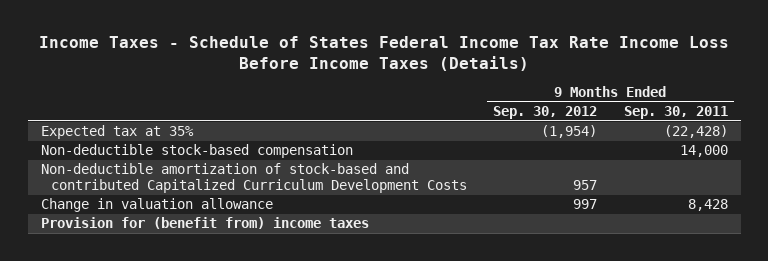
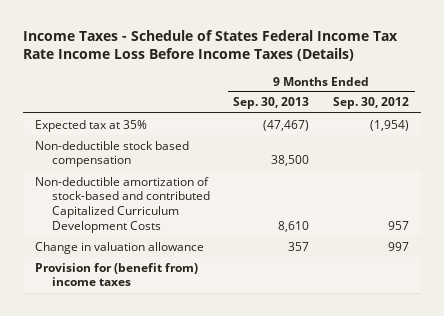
- | 9 Months Ended Sep. 30, 2012 | 9 Months Ended Sep. 30, 2011
+ | 9 Months Ended Sep. 30, 2013 | 9 Months Ended Sep. 30, 2012
- Non-deductible stock-based compensation | | 14,000
+ Non-deductible stock based compensation | 38,500 |

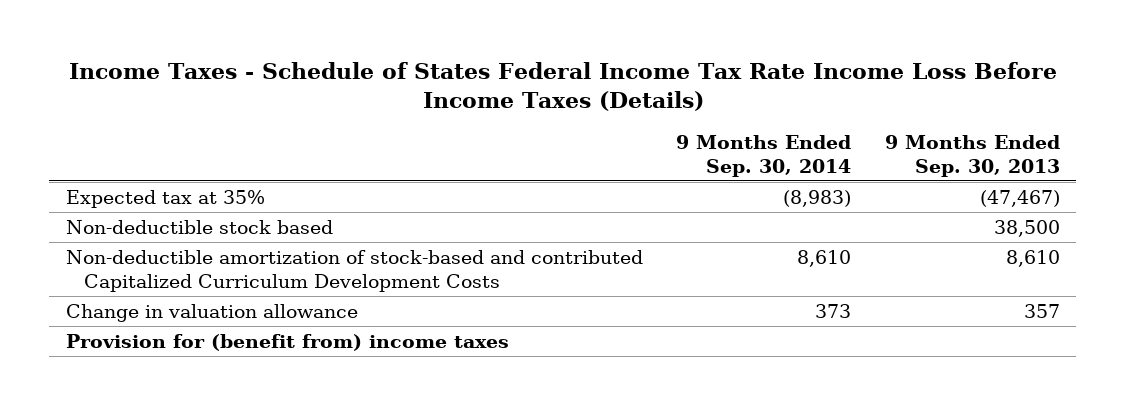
- | 9 Months Ended Sep. 30, 2013 | 9 Months Ended Sep. 30, 2012
+ | 9 Months Ended Sep. 30, 2014 | 9 Months Ended Sep. 30, 2013
- Non-deductible stock based compensation | 38,500 |
+ Non-deductible stock based | | 38,500

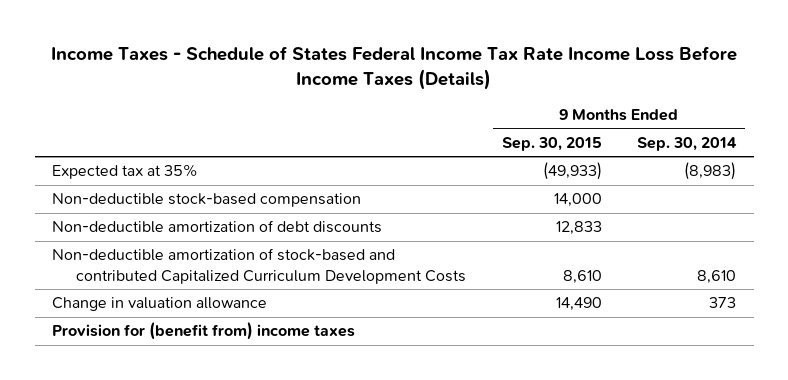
- | 9 Months Ended Sep. 30, 2014 | 9 Months Ended Sep. 30, 2013
+ | 9 Months Ended Sep. 30, 2015 | 9 Months Ended Sep. 30, 2014
- Non-deductible stock based | | 38,500
+ Non-deductible stock-based compensation | 14,000 |
+ Non-deductible amortization of debt discounts | 12,833 |

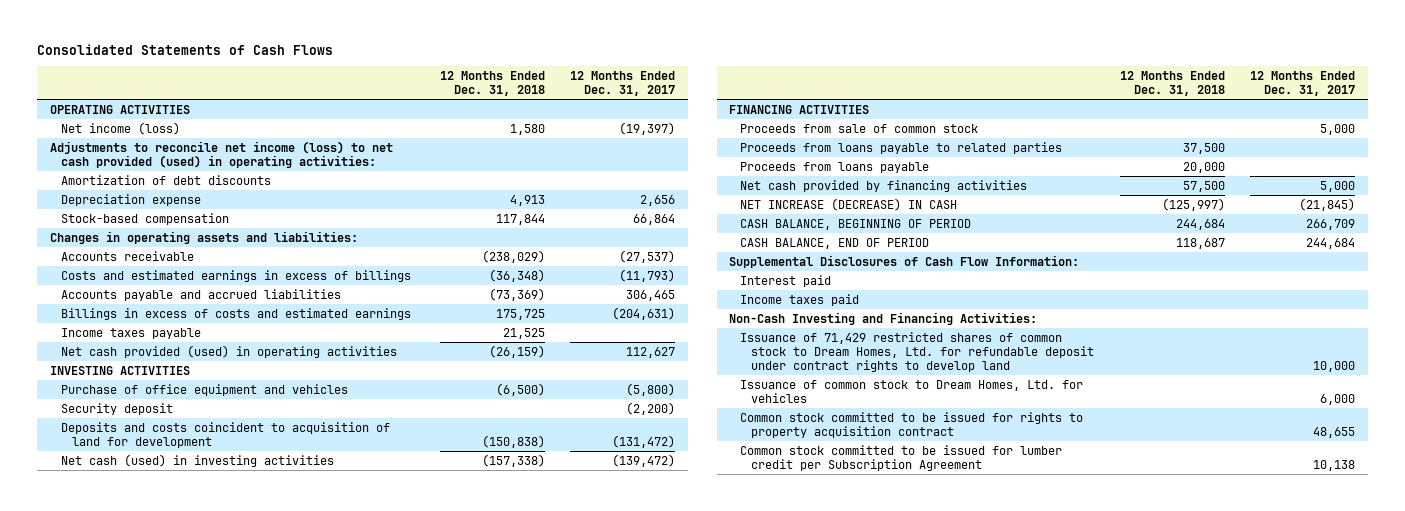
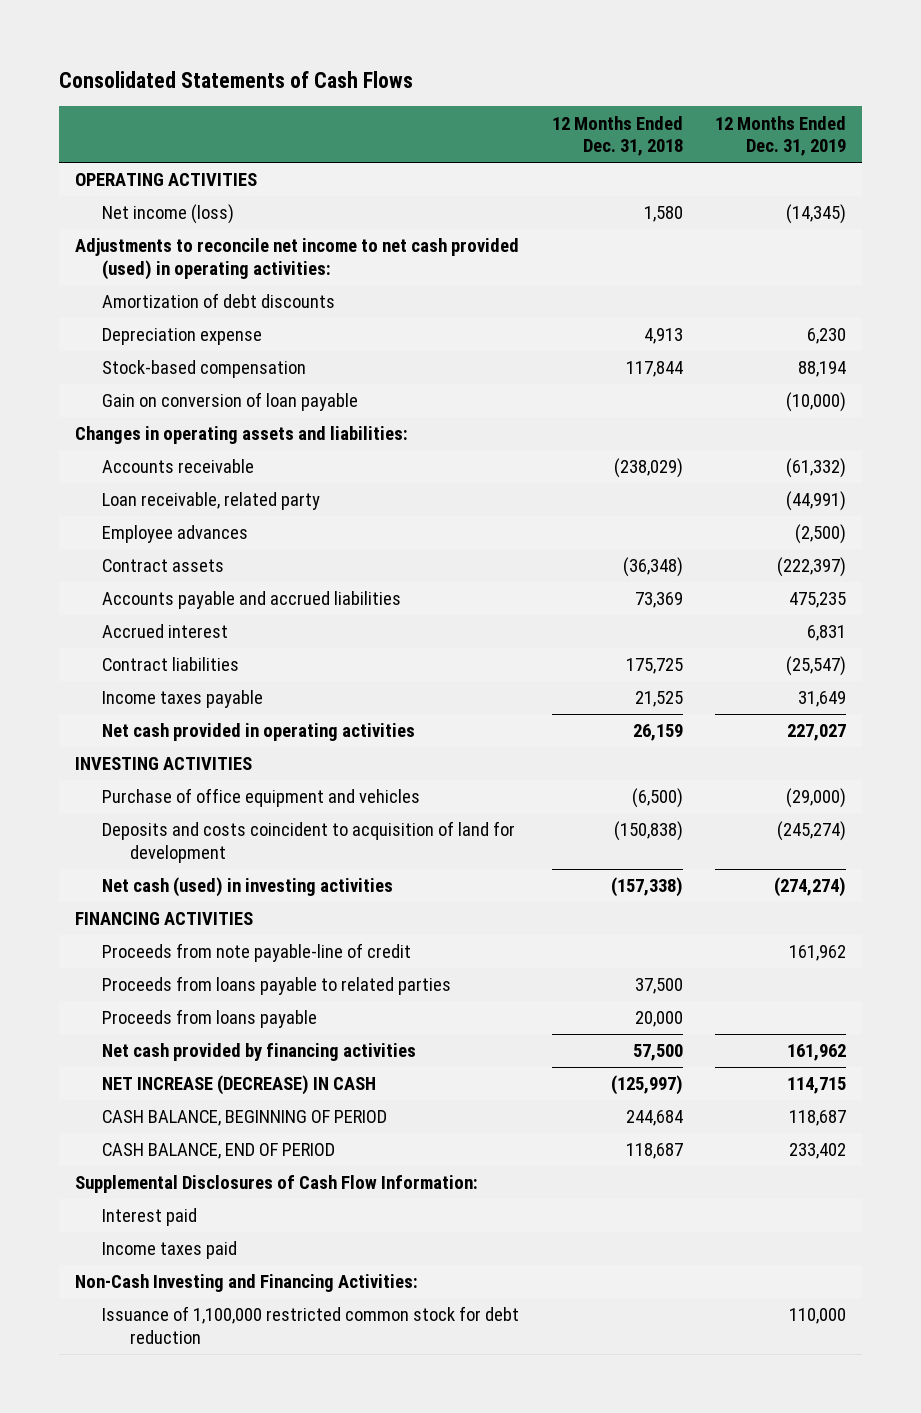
- | 12 Months Ended Dec. 31, 2018 | 12 Months Ended Dec. 31, 2017
+ | 12 Months Ended Dec. 31, 2018 | 12 Months Ended Dec. 31, 2019
- Adjustments to reconcile net income (loss) to net cash provided (used) in operating activities:
+ Adjustments to reconcile net income to net cash provided (used) in operating activities:
+ Gain on conversion of loan payable | | (10,000)
- Costs and estimated earnings in excess of billings | (36,348) | (11,793)
- Accounts payable and accrued liabilities | (73,369) | 306,465
- Billings in excess of costs and estimated earnings | 175,725 | (204,631)
+ Loan receivable, related party | | (44,991)
+ Employee advances | | (2,500)
+ Contract assets | (36,348) | (222,397)
+ Accounts payable and accrued liabilities | 73,369 | 475,235
+ Accrued interest | | 6,831
+ Contract liabilities | 175,725 | (25,547)
- Net cash provided (used) in operating activities | (26,159) | 112,627
+ Net cash provided in operating activities | 26,159 | 227,027
- Security deposit | | (2,200)
- Proceeds from sale of common stock | | 5,000
+ Proceeds from note payable-line of credit | | 161,962
- Issuance of 71,429 restricted shares of common stock to Dream Homes, Ltd. for refundable deposit under contract rights to develop land | | 10,000
- Issuance of common stock to Dream Homes, Ltd. for vehicles | | 6,000
- Common stock committed to be issued for rights to property acquisition contract | | 48,655
- Common stock committed to be issued for lumber credit per Subscription Agreement | | 10,138
+ Issuance of 1,100,000 restricted common stock for debt reduction | | 110,000

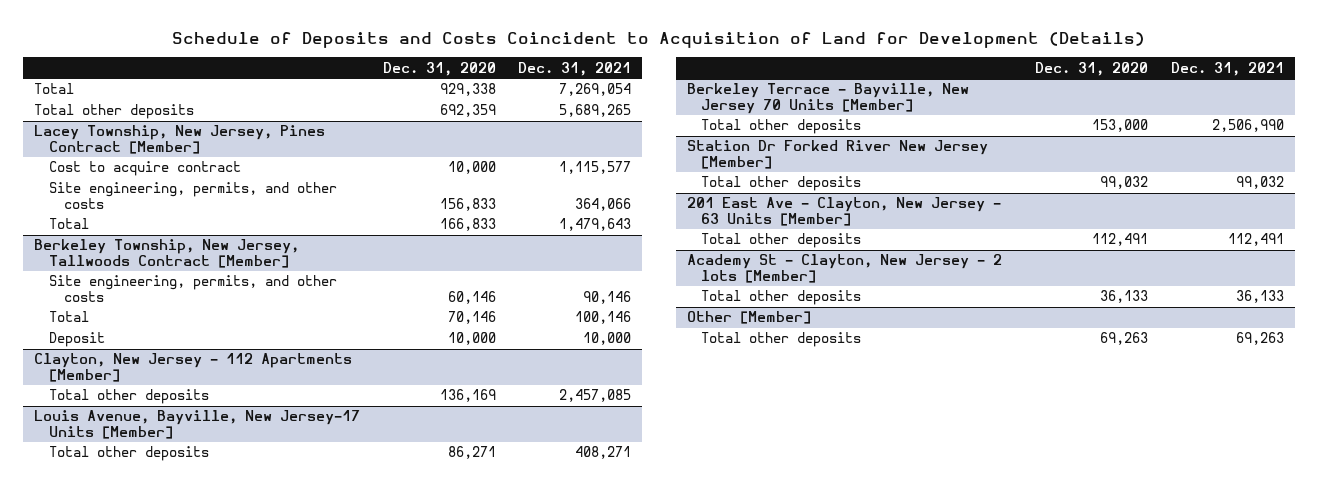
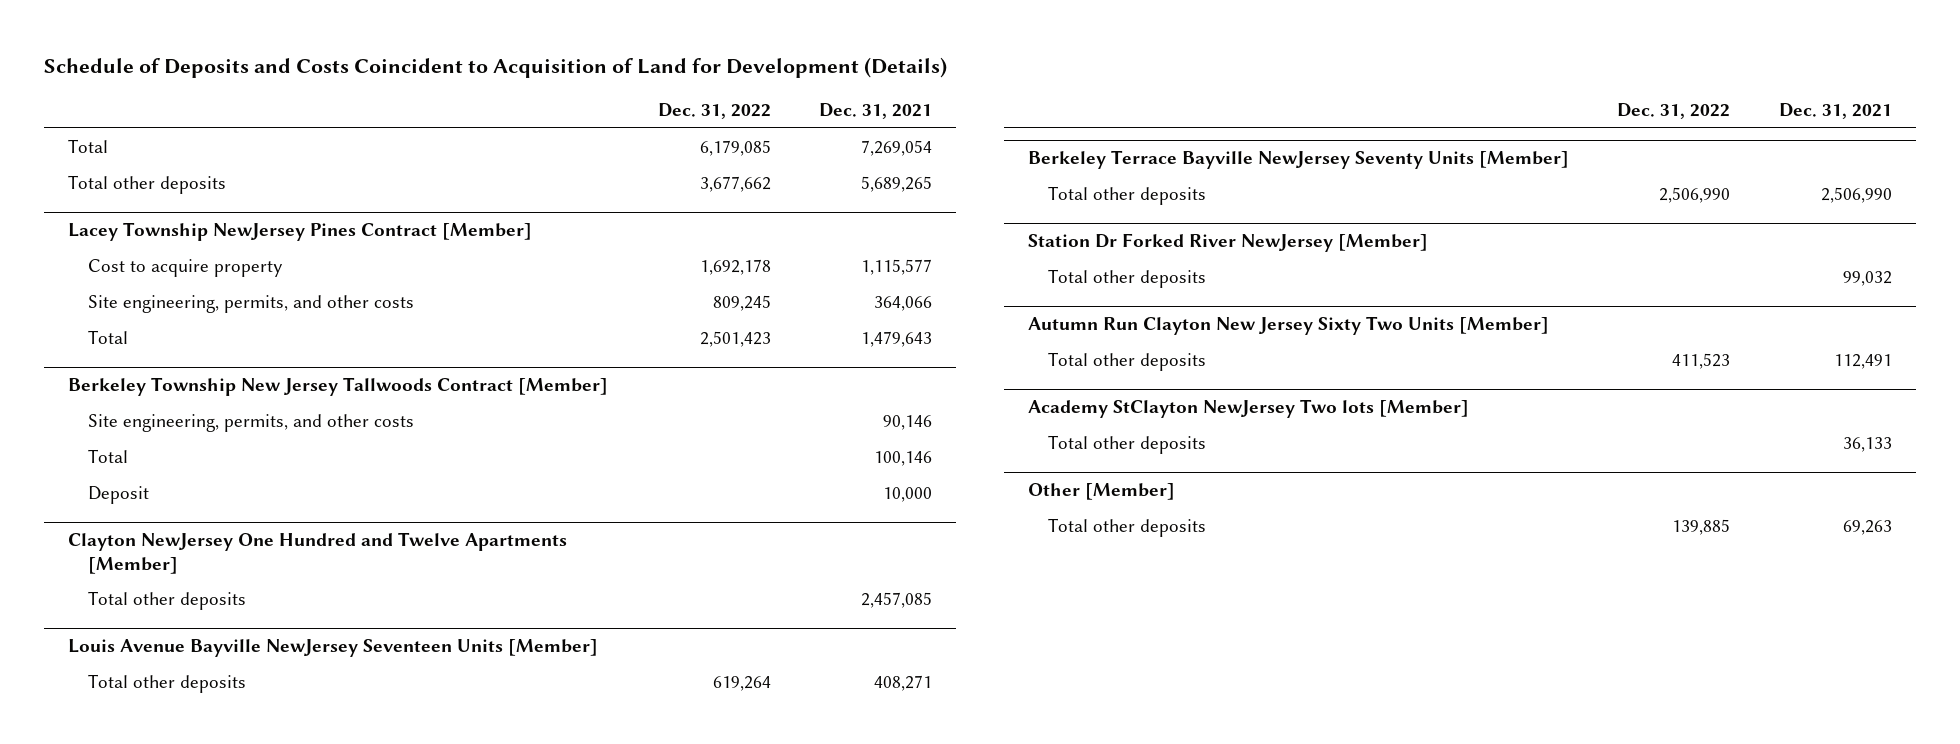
- | Dec. 31, 2020 | Dec. 31, 2021
+ | Dec. 31, 2022 | Dec. 31, 2021
- Lacey Township, New Jersey, Pines Contract [Member]
- Cost to acquire contract | 10,000 | 1,115,577
+ Lacey Township NewJersey Pines Contract [Member]
+ Cost to acquire property | 1,692,178 | 1,115,577
- Berkeley Township, New Jersey, Tallwoods Contract [Member]
+ Berkeley Township New Jersey Tallwoods Contract [Member]
- Clayton, New Jersey - 112 Apartments [Member]
+ Clayton NewJersey One Hundred and Twelve Apartments [Member]
- Louis Avenue, Bayville, New Jersey-17 Units [Member]
+ Louis Avenue Bayville NewJersey Seventeen Units [Member]
- Berkeley Terrace - Bayville, New Jersey 70 Units [Member]
+ Berkeley Terrace Bayville NewJersey Seventy Units [Member]
- Station Dr Forked River New Jersey [Member]
+ Station Dr Forked River NewJersey [Member]
- 201 East Ave - Clayton, New Jersey - 63 Units [Member]
+ Autumn Run Clayton New Jersey Sixty Two Units [Member]
- Academy St - Clayton, New Jersey - 2 lots [Member]
+ Academy StClayton NewJersey Two lots [Member]

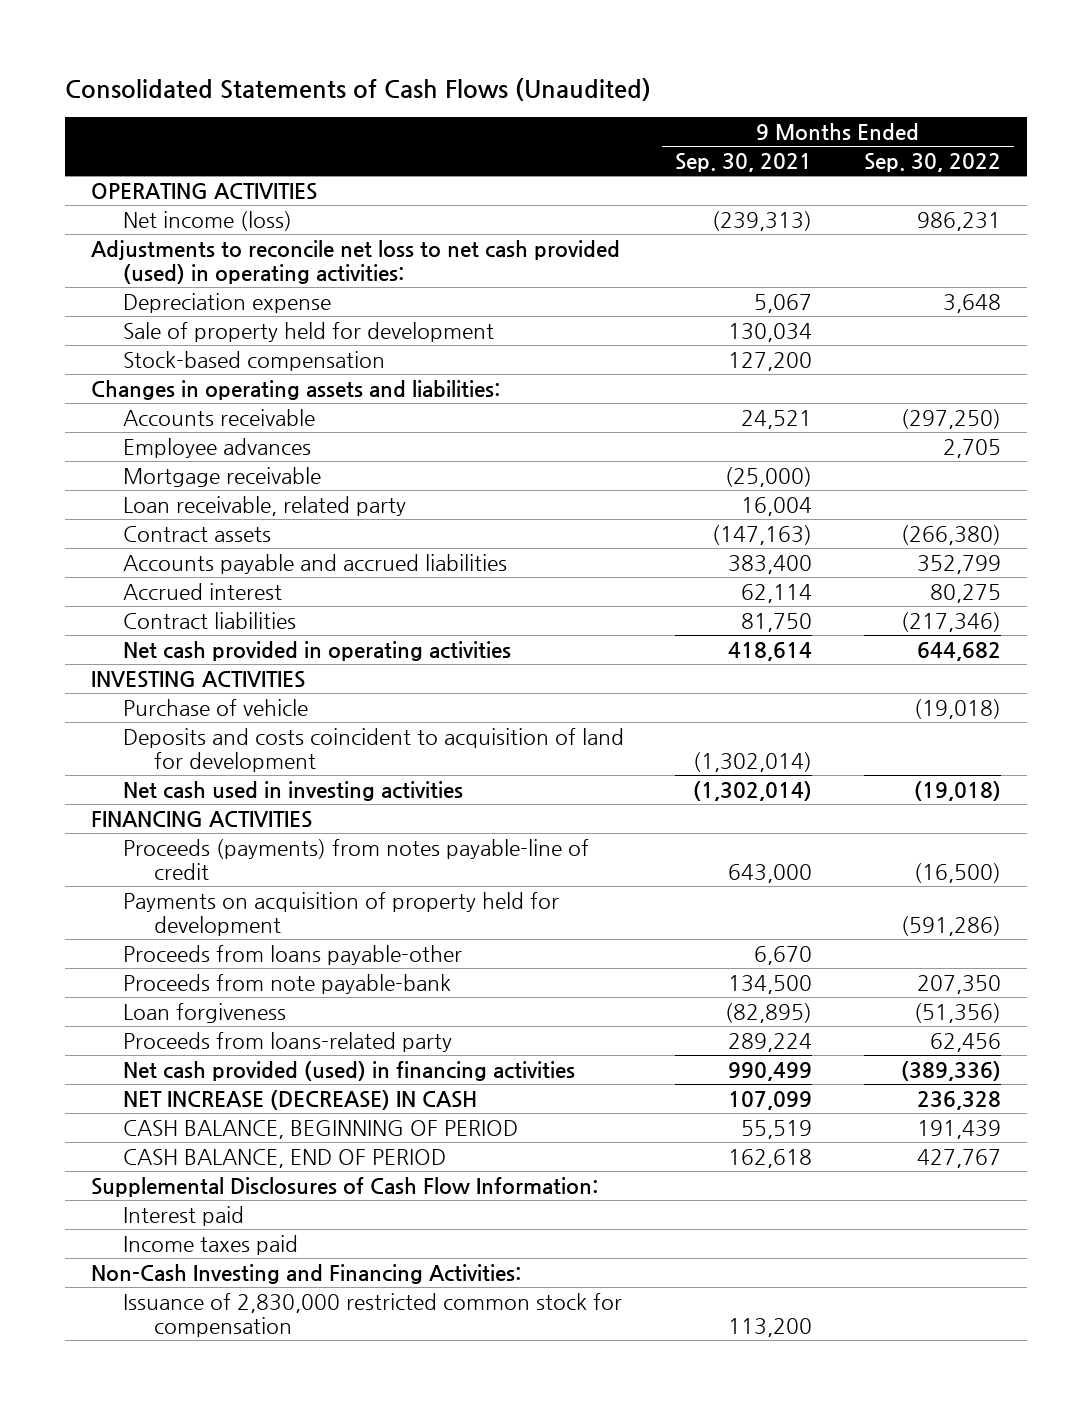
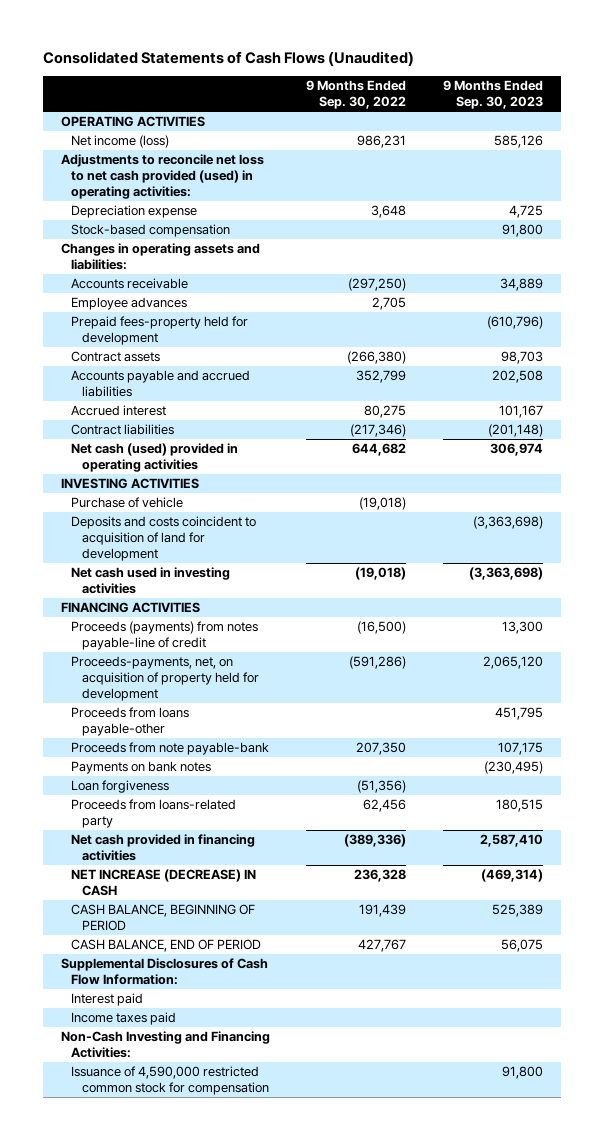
- | 9 Months Ended Sep. 30, 2021 | 9 Months Ended Sep. 30, 2022
+ | 9 Months Ended Sep. 30, 2022 | 9 Months Ended Sep. 30, 2023
- Sale of property held for development | 130,034 |
- Mortgage receivable | (25,000) |
- Loan receivable, related party | 16,004 |
+ Prepaid fees-property held for development | | (610,796)
- Net cash provided in operating activities | 418,614 | 644,682
+ Net cash (used) provided in operating activities | 644,682 | 306,974
- Payments on acquisition of property held for development | | (591,286)
+ Proceeds-payments, net, on acquisition of property held for development | (591,286) | 2,065,120
+ Payments on bank notes | | (230,495)
- Net cash provided (used) in financing activities | 990,499 | (389,336)
+ Net cash provided in financing activities | (389,336) | 2,587,410
- Issuance of 2,830,000 restricted common stock for compensation | 113,200 |
+ Issuance of 4,590,000 restricted common stock for compensation | | 91,800

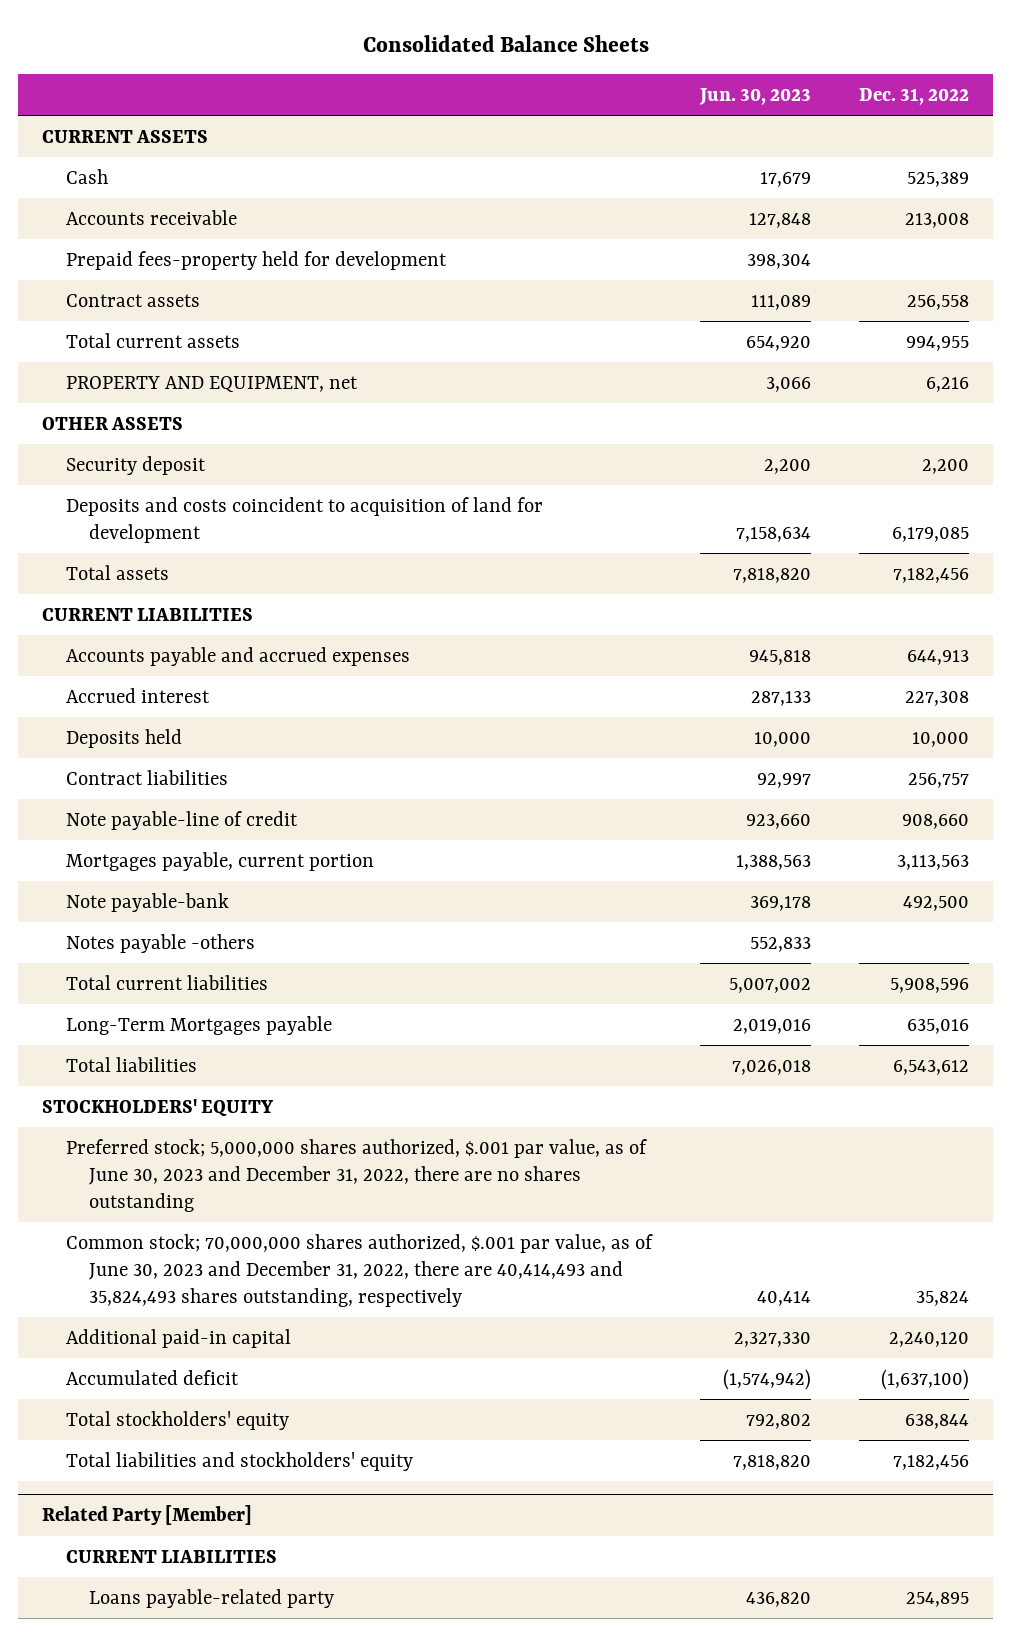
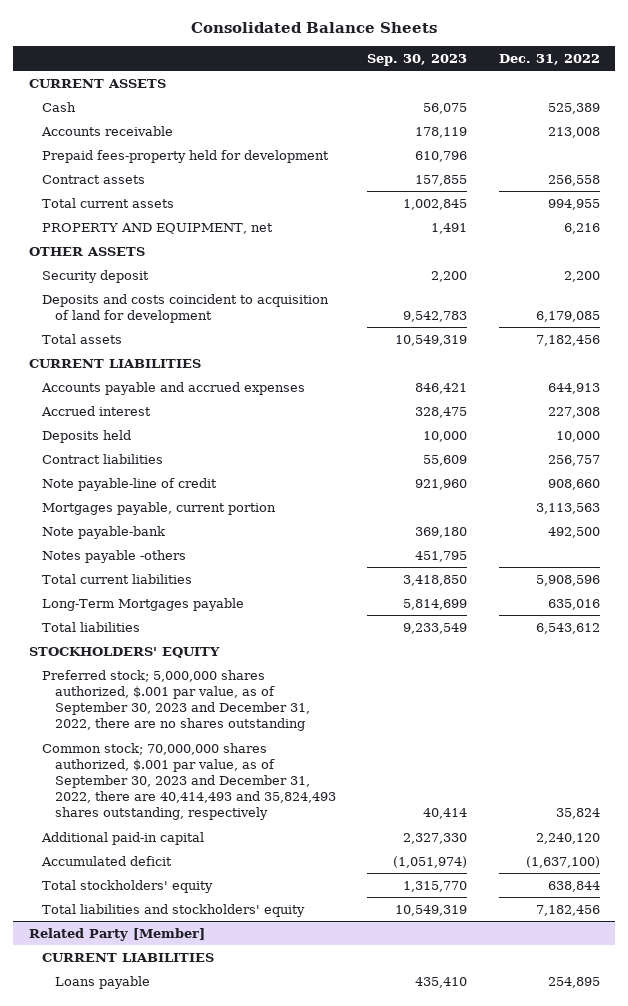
- | Jun. 30, 2023 | Dec. 31, 2022
+ | Sep. 30, 2023 | Dec. 31, 2022
- Preferred stock; 5,000,000 shares authorized, $.001 par value, as of June 30, 2023 and December 31, 2022, there are no shares outstanding
- Common stock; 70,000,000 shares authorized, $.001 par value, as of June 30, 2023 and December 31, 2022, there are 40,414,493 and 35,824,493 shares outstanding, respectively | 40,414 | 35,824
+ Preferred stock; 5,000,000 shares authorized, $.001 par value, as of September 30, 2023 and December 31, 2022, there are no shares outstanding
+ Common stock; 70,000,000 shares authorized, $.001 par value, as of September 30, 2023 and December 31, 2022, there are 40,414,493 and 35,824,493 shares outstanding, respectively | 40,414 | 35,824
@ Related Party [Member]
- Loans payable-related party | 436,820 | 254,895
+ Loans payable | 435,410 | 254,895

